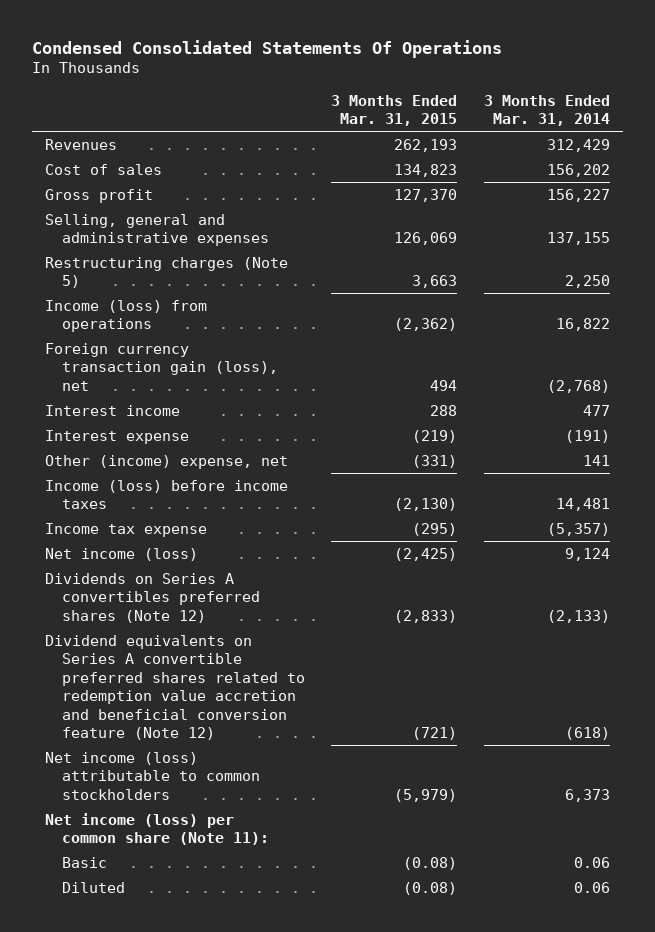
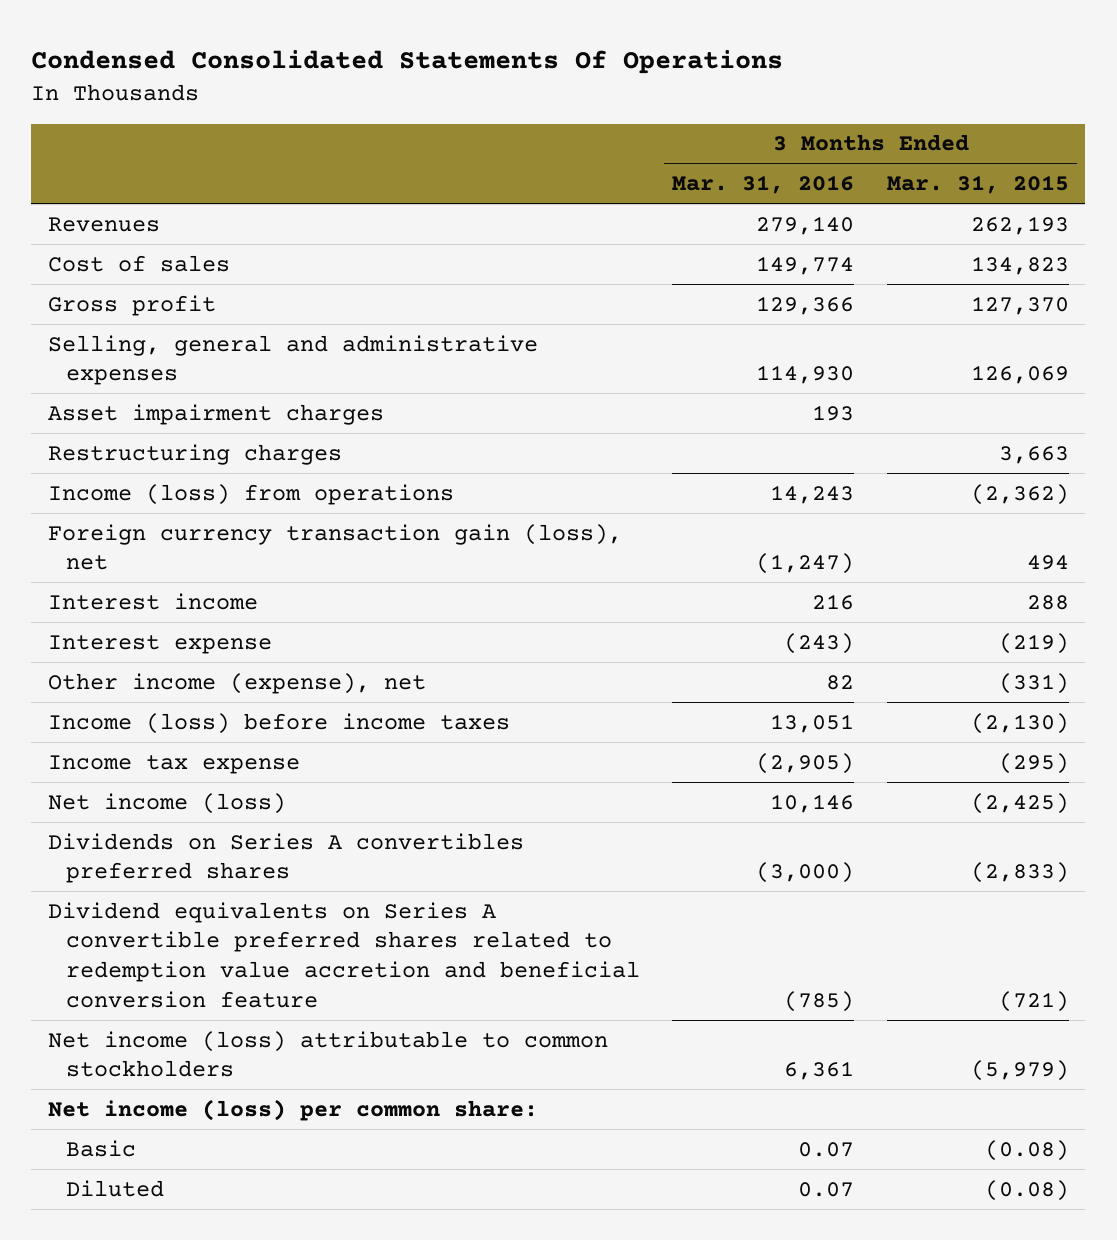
- | 3 Months Ended Mar. 31, 2015 | 3 Months Ended Mar. 31, 2014
+ | 3 Months Ended Mar. 31, 2016 | 3 Months Ended Mar. 31, 2015
- Restructuring charges (Note 5) | 3,663 | 2,250
+ Asset impairment charges | 193 |
+ Restructuring charges | | 3,663
- Other (income) expense, net | (331) | 141
+ Other income (expense), net | 82 | (331)
- Dividends on Series A convertibles preferred shares (Note 12) | (2,833) | (2,133)
- Dividend equivalents on Series A convertible preferred shares related to redemption value accretion and beneficial conversion feature (Note 12) | (721) | (618)
+ Dividends on Series A convertibles preferred shares | (3,000) | (2,833)
+ Dividend equivalents on Series A convertible preferred shares related to redemption value accretion and beneficial conversion feature | (785) | (721)
- Net income (loss) per common share (Note 11):
+ Net income (loss) per common share:

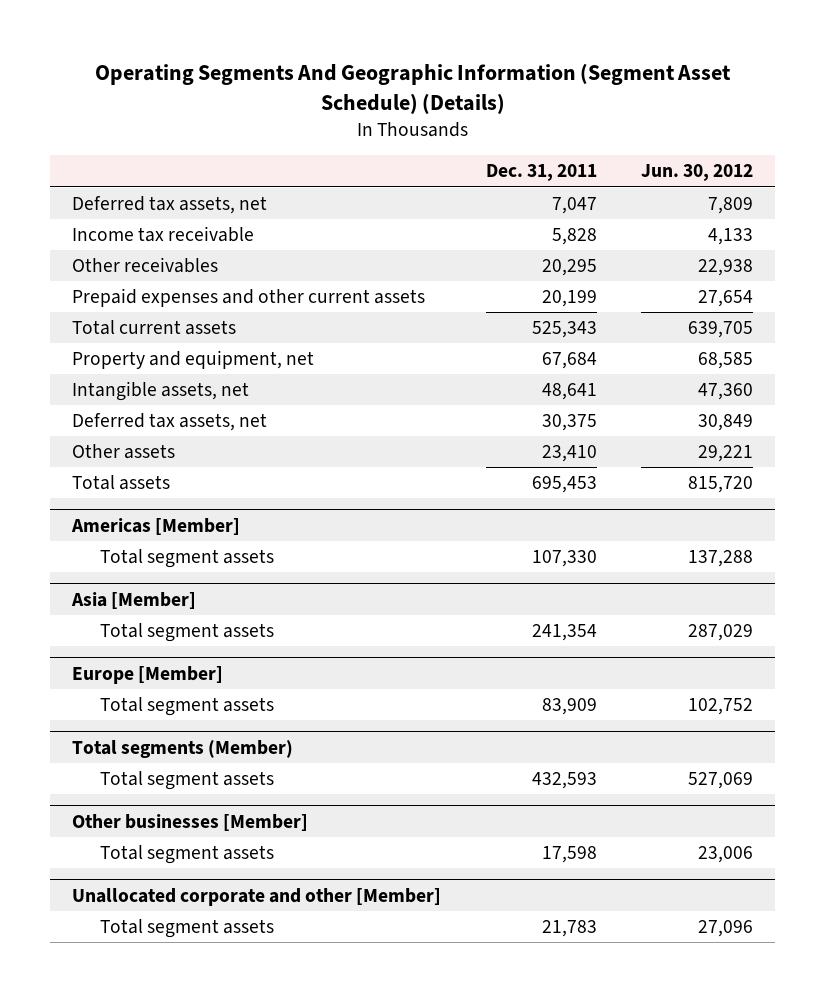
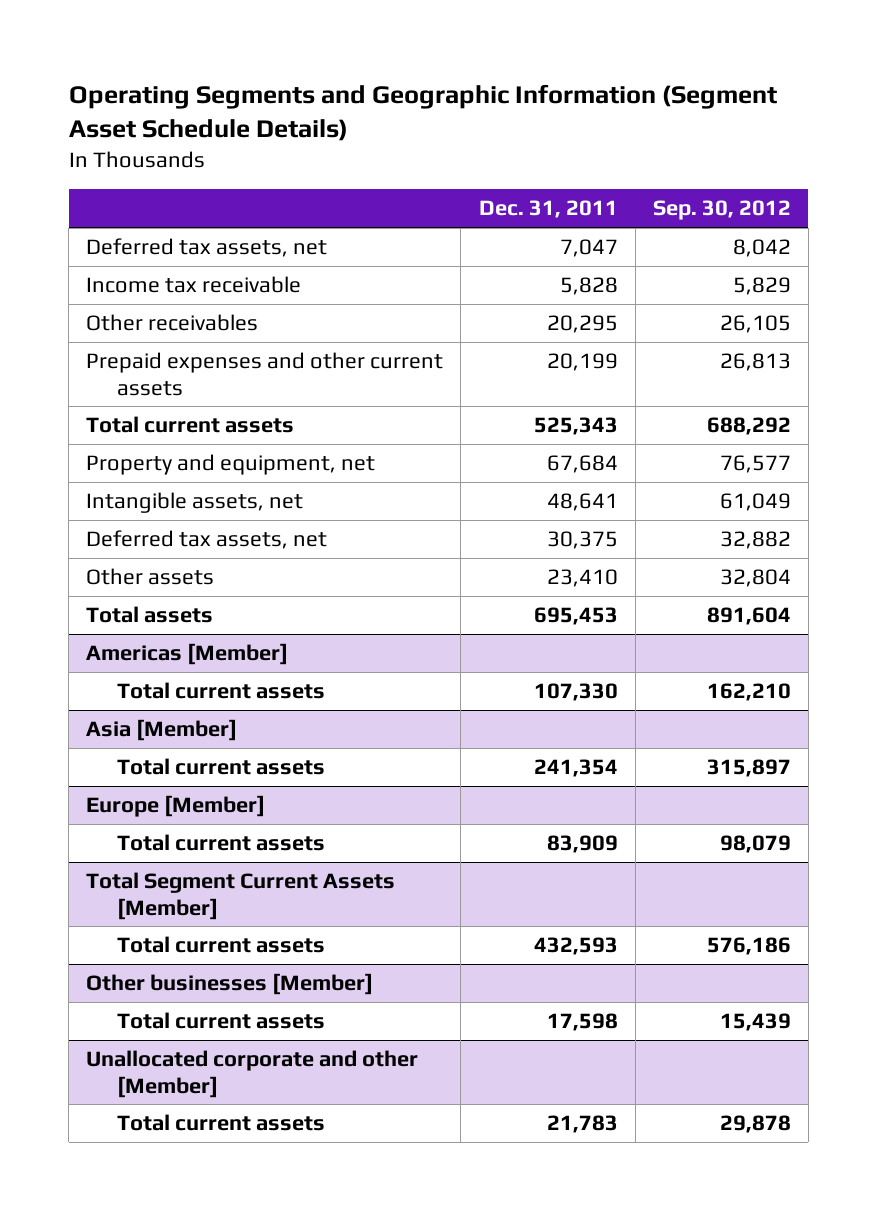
- Operating Segments And Geographic Information (Segment Asset Schedule) (Details)
+ Operating Segments and Geographic Information (Segment Asset Schedule Details)
- | Dec. 31, 2011 | Jun. 30, 2012
+ | Dec. 31, 2011 | Sep. 30, 2012
@ Americas [Member]
- Total segment assets | 107,330 | 137,288
+ Total current assets | 107,330 | 162,210
@ Asia [Member]
- Total segment assets | 241,354 | 287,029
+ Total current assets | 241,354 | 315,897
@ Europe [Member]
- Total segment assets | 83,909 | 102,752
- Total segments (Member)
- Total segment assets | 432,593 | 527,069
@ Europe [Member]
+ Total current assets | 83,909 | 98,079
+ Total Segment Current Assets [Member]
+ Total current assets | 432,593 | 576,186
@ Other businesses [Member]
- Total segment assets | 17,598 | 23,006
+ Total current assets | 17,598 | 15,439
@ Unallocated corporate and other [Member]
- Total segment assets | 21,783 | 27,096
+ Total current assets | 21,783 | 29,878

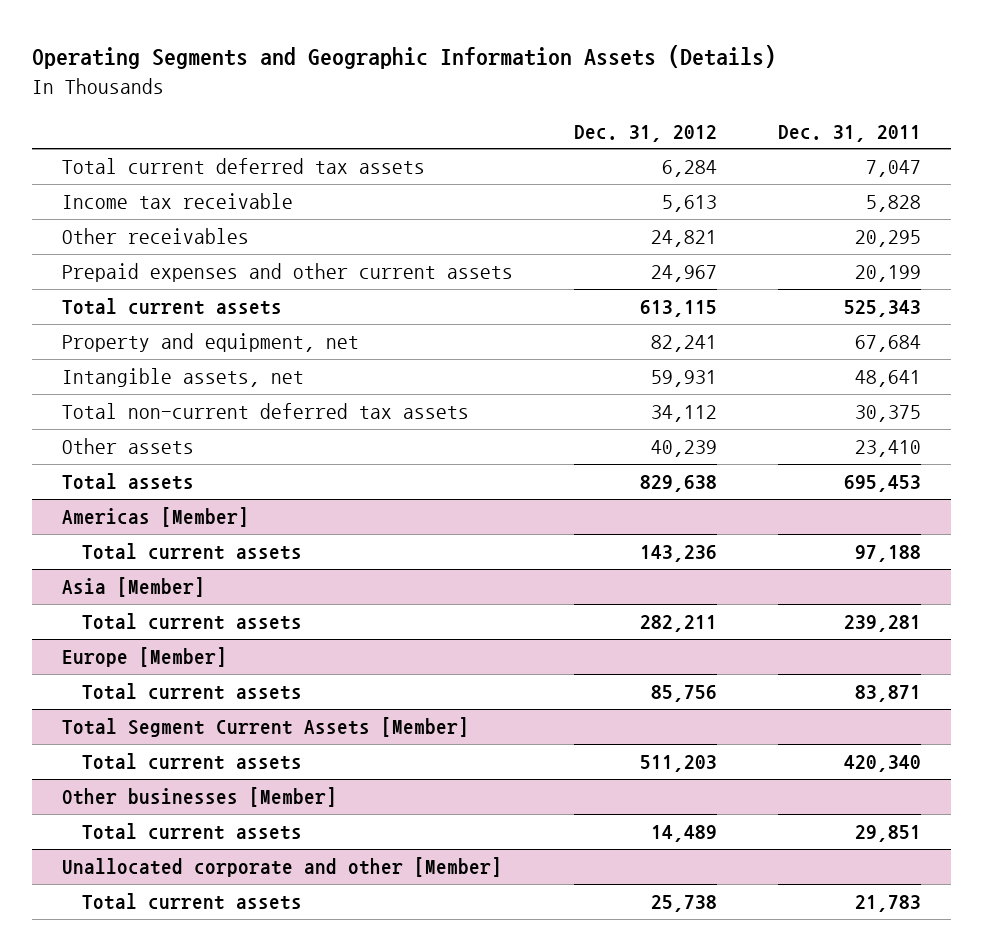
- Operating Segments and Geographic Information (Segment Asset Schedule Details)
+ Operating Segments and Geographic Information Assets (Details)
- | Dec. 31, 2011 | Sep. 30, 2012
+ | Dec. 31, 2012 | Dec. 31, 2011
- Deferred tax assets, net | 7,047 | 8,042
+ Total current deferred tax assets | 6,284 | 7,047
- Deferred tax assets, net | 30,375 | 32,882
+ Total non-current deferred tax assets | 34,112 | 30,375
@ Americas [Member]
- Total current assets | 107,330 | 162,210
+ Total current assets | 143,236 | 97,188
@ Asia [Member]
- Total current assets | 241,354 | 315,897
+ Total current assets | 282,211 | 239,281
@ Europe [Member]
- Total current assets | 83,909 | 98,079
+ Total current assets | 85,756 | 83,871
@ Total Segment Current Assets [Member]
- Total current assets | 432,593 | 576,186
+ Total current assets | 511,203 | 420,340
@ Other businesses [Member]
- Total current assets | 17,598 | 15,439
+ Total current assets | 14,489 | 29,851

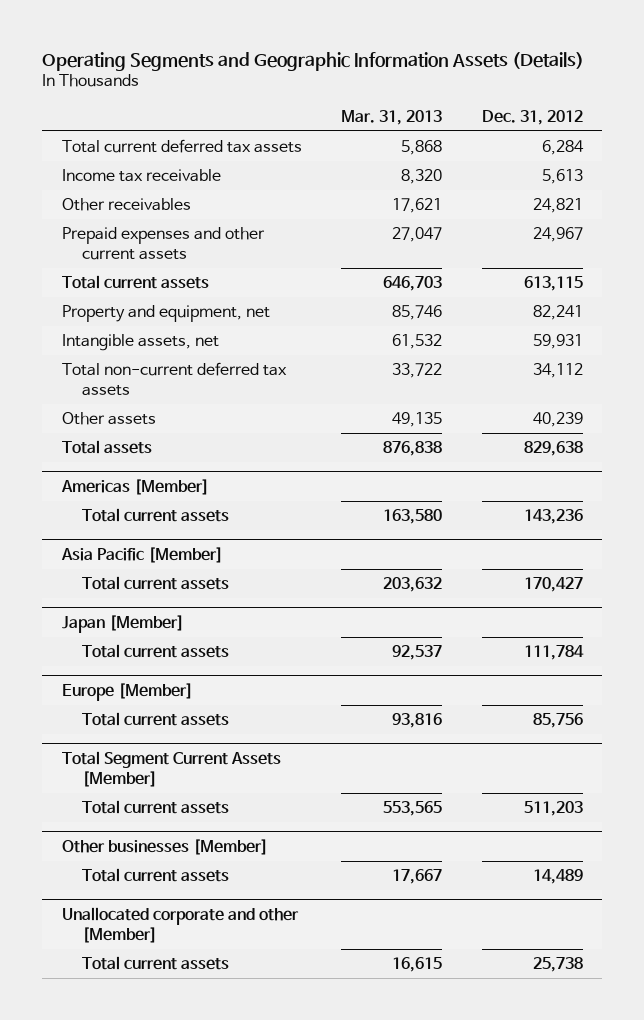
- | Dec. 31, 2012 | Dec. 31, 2011
+ | Mar. 31, 2013 | Dec. 31, 2012
- Asia [Member]
- Total current assets | 282,211 | 239,281
+ Asia Pacific [Member]
+ Total current assets | 203,632 | 170,427
+ Japan [Member]
+ Total current assets | 92,537 | 111,784

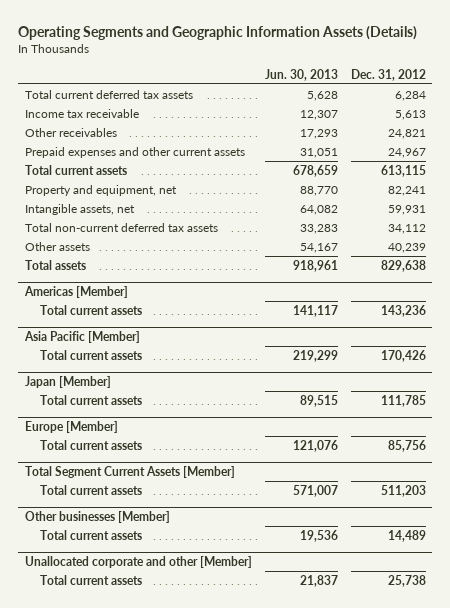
- | Mar. 31, 2013 | Dec. 31, 2012
+ | Jun. 30, 2013 | Dec. 31, 2012
@ Asia Pacific [Member]
- Total current assets | 203,632 | 170,427
+ Total current assets | 219,299 | 170,426
@ Japan [Member]
- Total current assets | 92,537 | 111,784
+ Total current assets | 89,515 | 111,785

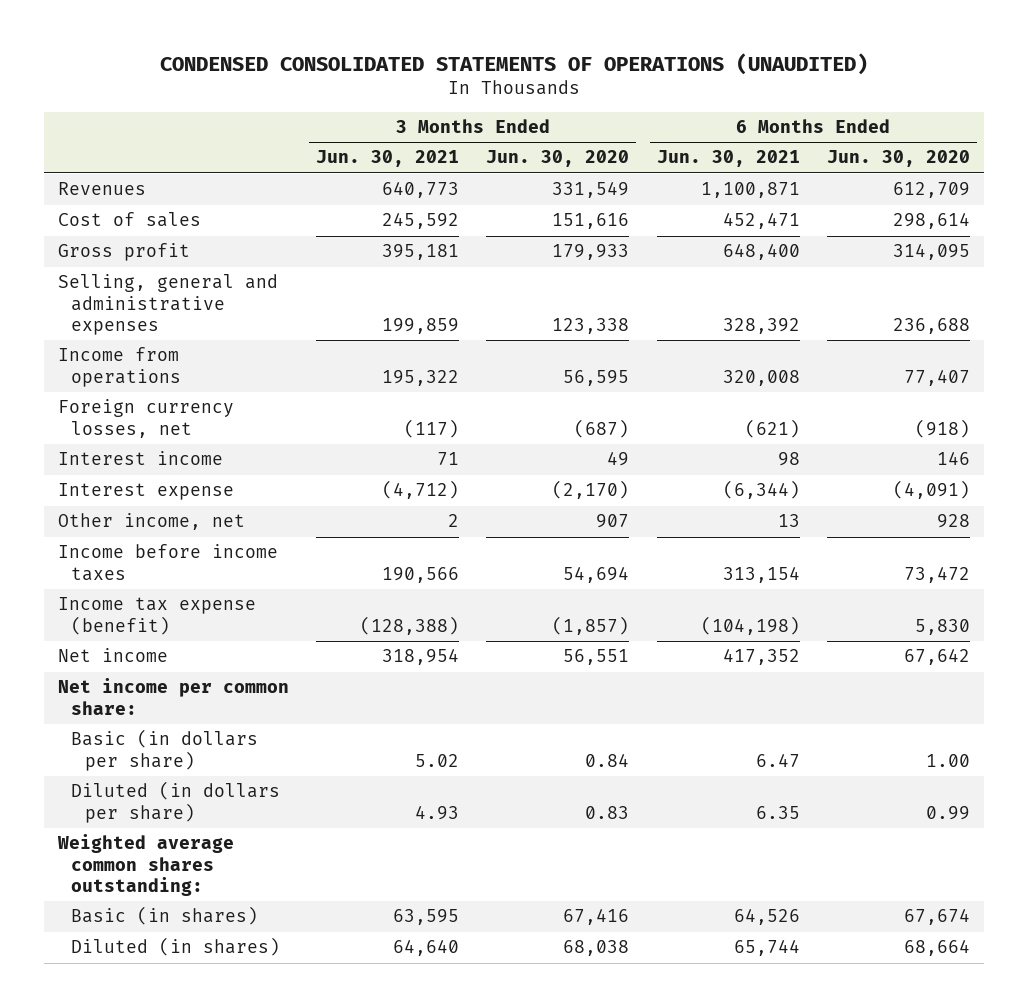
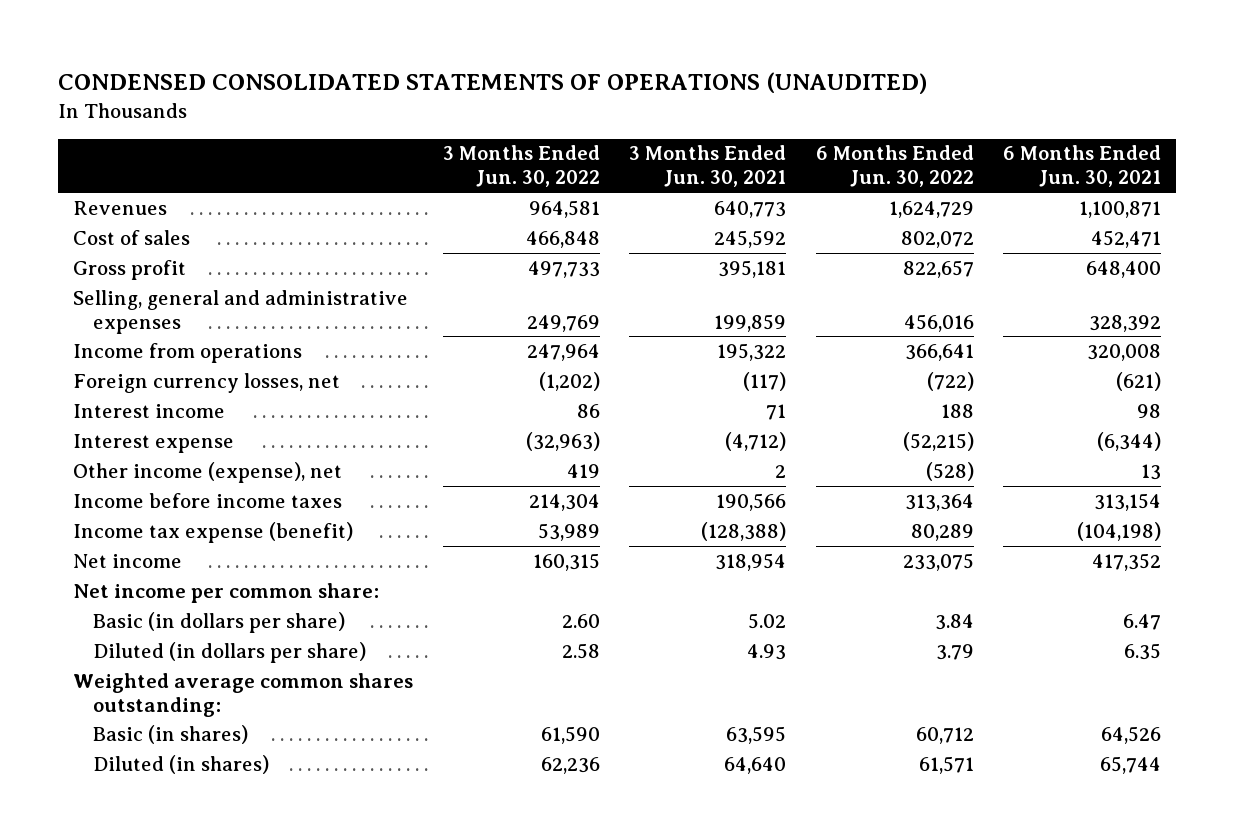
- | 3 Months Ended Jun. 30, 2021 | 3 Months Ended Jun. 30, 2020 | 6 Months Ended Jun. 30, 2021 | 6 Months Ended Jun. 30, 2020
+ | 3 Months Ended Jun. 30, 2022 | 3 Months Ended Jun. 30, 2021 | 6 Months Ended Jun. 30, 2022 | 6 Months Ended Jun. 30, 2021
- Other income, net | 2 | 907 | 13 | 928
+ Other income (expense), net | 419 | 2 | (528) | 13

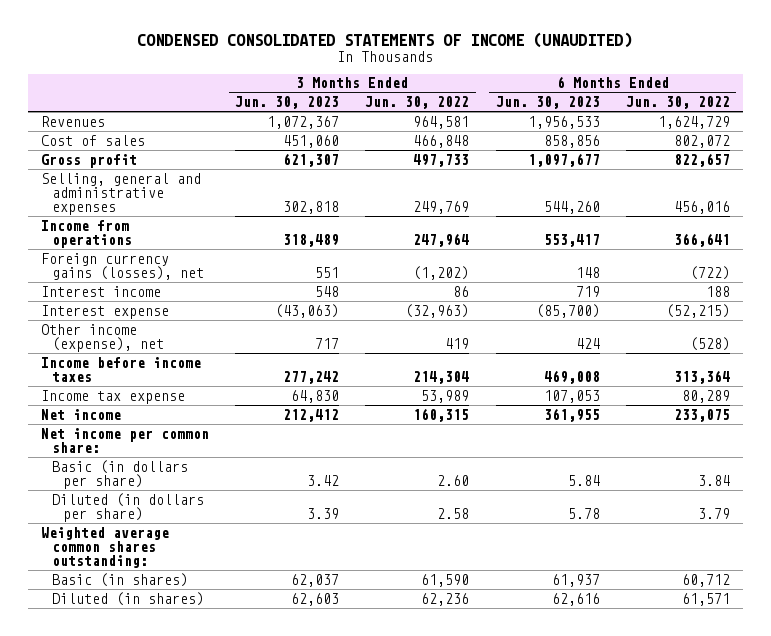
- CONDENSED CONSOLIDATED STATEMENTS OF OPERATIONS (UNAUDITED)
+ CONDENSED CONSOLIDATED STATEMENTS OF INCOME (UNAUDITED)
- | 3 Months Ended Jun. 30, 2022 | 3 Months Ended Jun. 30, 2021 | 6 Months Ended Jun. 30, 2022 | 6 Months Ended Jun. 30, 2021
+ | 3 Months Ended Jun. 30, 2023 | 3 Months Ended Jun. 30, 2022 | 6 Months Ended Jun. 30, 2023 | 6 Months Ended Jun. 30, 2022
- Foreign currency losses, net | (1,202) | (117) | (722) | (621)
+ Foreign currency gains (losses), net | 551 | (1,202) | 148 | (722)
- Income tax expense (benefit) | 53,989 | (128,388) | 80,289 | (104,198)
+ Income tax expense | 64,830 | 53,989 | 107,053 | 80,289

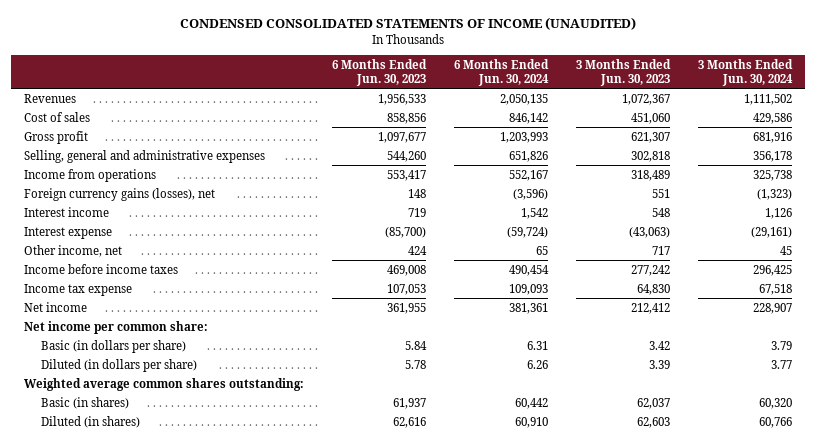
- | 3 Months Ended Jun. 30, 2023 | 3 Months Ended Jun. 30, 2022 | 6 Months Ended Jun. 30, 2023 | 6 Months Ended Jun. 30, 2022
+ | 6 Months Ended Jun. 30, 2023 | 6 Months Ended Jun. 30, 2024 | 3 Months Ended Jun. 30, 2023 | 3 Months Ended Jun. 30, 2024
- Other income (expense), net | 717 | 419 | 424 | (528)
+ Other income, net | 424 | 65 | 717 | 45

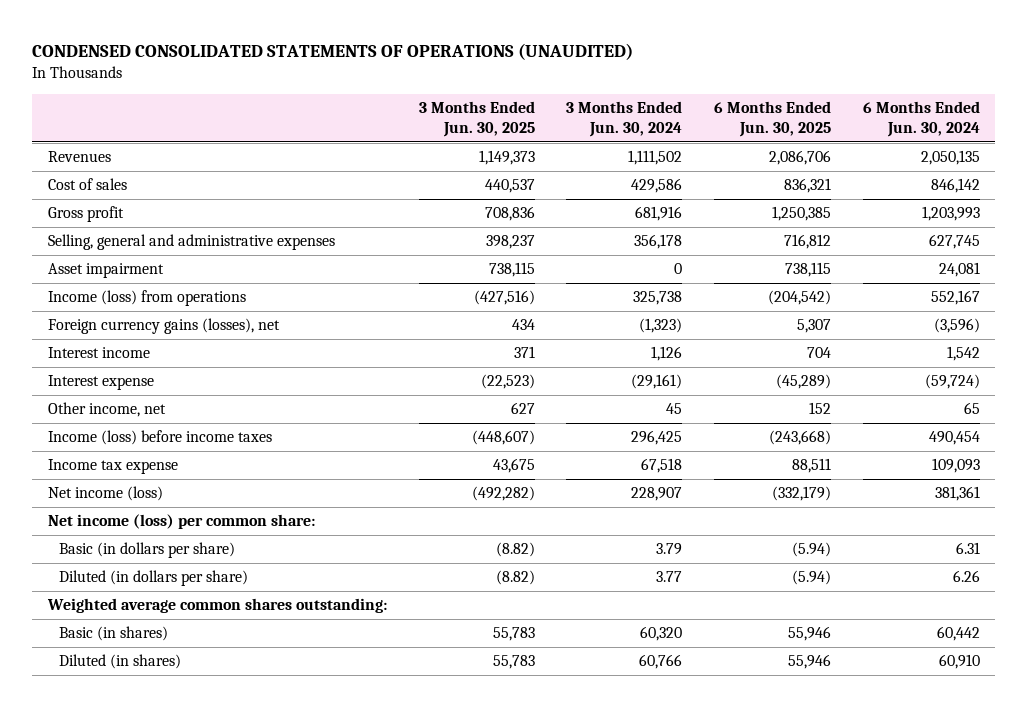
- CONDENSED CONSOLIDATED STATEMENTS OF INCOME (UNAUDITED)
+ CONDENSED CONSOLIDATED STATEMENTS OF OPERATIONS (UNAUDITED)
- | 6 Months Ended Jun. 30, 2023 | 6 Months Ended Jun. 30, 2024 | 3 Months Ended Jun. 30, 2023 | 3 Months Ended Jun. 30, 2024
+ | 3 Months Ended Jun. 30, 2025 | 3 Months Ended Jun. 30, 2024 | 6 Months Ended Jun. 30, 2025 | 6 Months Ended Jun. 30, 2024
- Selling, general and administrative expenses | 544,260 | 651,826 | 302,818 | 356,178
- Income from operations | 553,417 | 552,167 | 318,489 | 325,738
+ Selling, general and administrative expenses | 398,237 | 356,178 | 716,812 | 627,745
+ Asset impairment | 738,115 | 0 | 738,115 | 24,081
+ Income (loss) from operations | (427,516) | 325,738 | (204,542) | 552,167
- Income before income taxes | 469,008 | 490,454 | 277,242 | 296,425
+ Income (loss) before income taxes | (448,607) | 296,425 | (243,668) | 490,454
- Net income | 361,955 | 381,361 | 212,412 | 228,907
- Net income per common share:
+ Net income (loss) | (492,282) | 228,907 | (332,179) | 381,361
+ Net income (loss) per common share:

